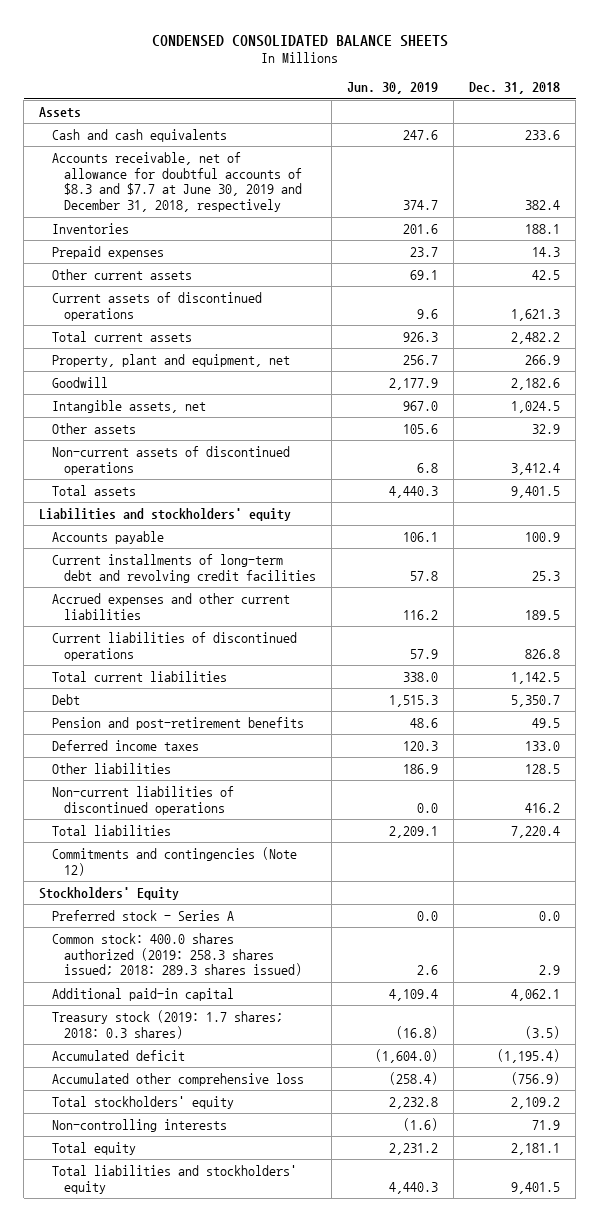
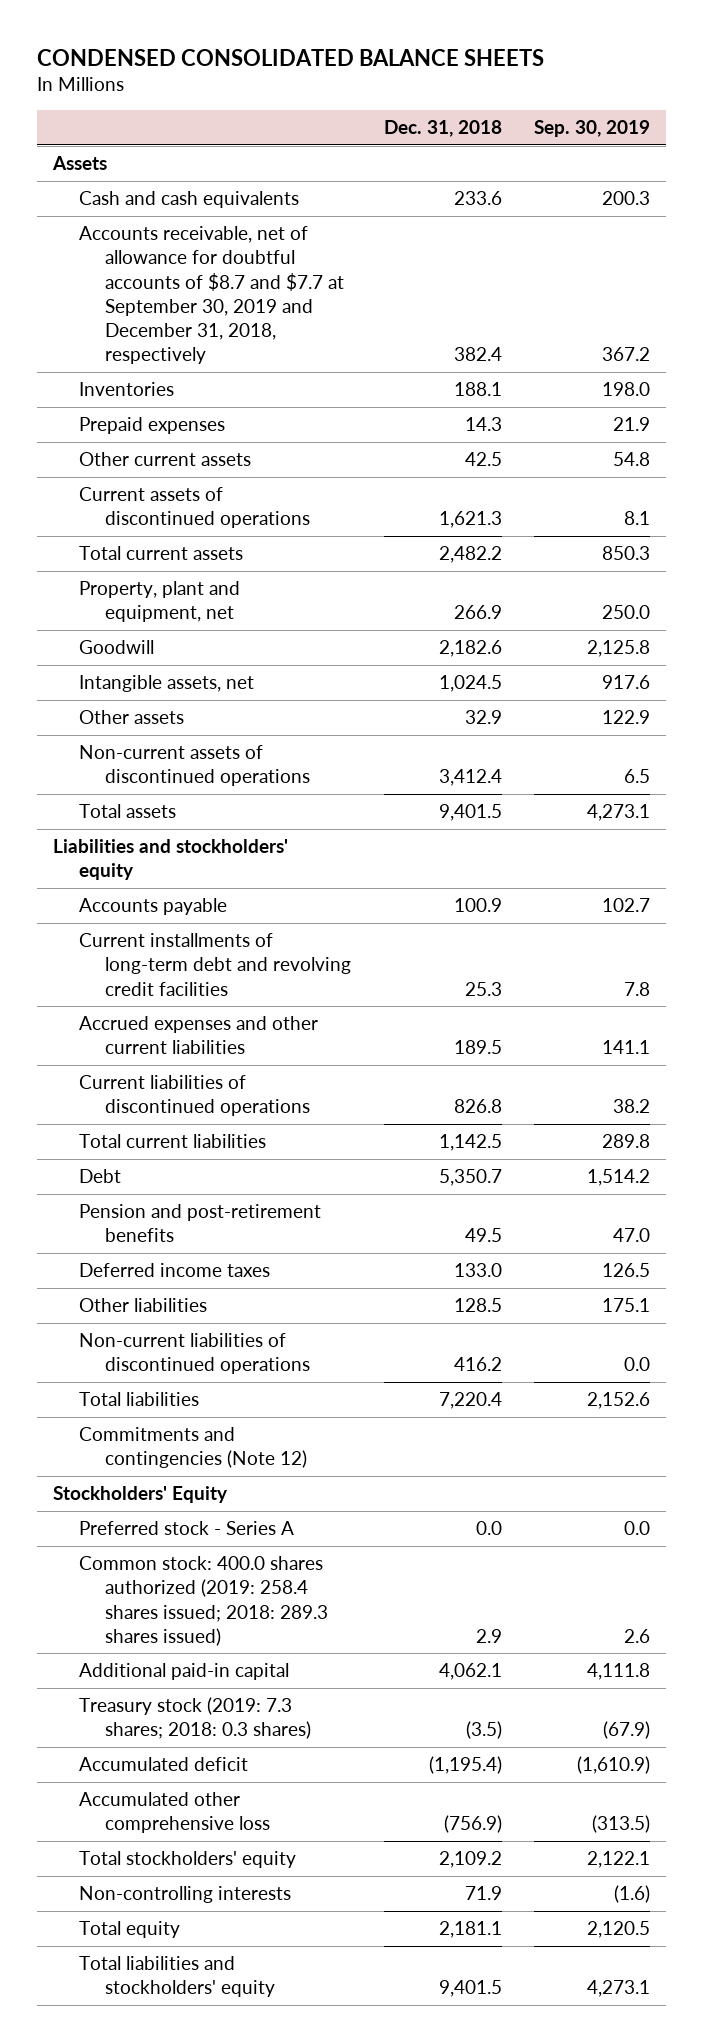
- | Jun. 30, 2019 | Dec. 31, 2018
+ | Dec. 31, 2018 | Sep. 30, 2019
- Accounts receivable, net of allowance for doubtful accounts of $8.3 and $7.7 at June 30, 2019 and December 31, 2018, respectively | 374.7 | 382.4
+ Accounts receivable, net of allowance for doubtful accounts of $8.7 and $7.7 at September 30, 2019 and December 31, 2018, respectively | 382.4 | 367.2
- Common stock: 400.0 shares authorized (2019: 258.3 shares issued; 2018: 289.3 shares issued) | 2.6 | 2.9
+ Common stock: 400.0 shares authorized (2019: 258.4 shares issued; 2018: 289.3 shares issued) | 2.9 | 2.6
- Treasury stock (2019: 1.7 shares; 2018: 0.3 shares) | (16.8) | (3.5)
+ Treasury stock (2019: 7.3 shares; 2018: 0.3 shares) | (3.5) | (67.9)

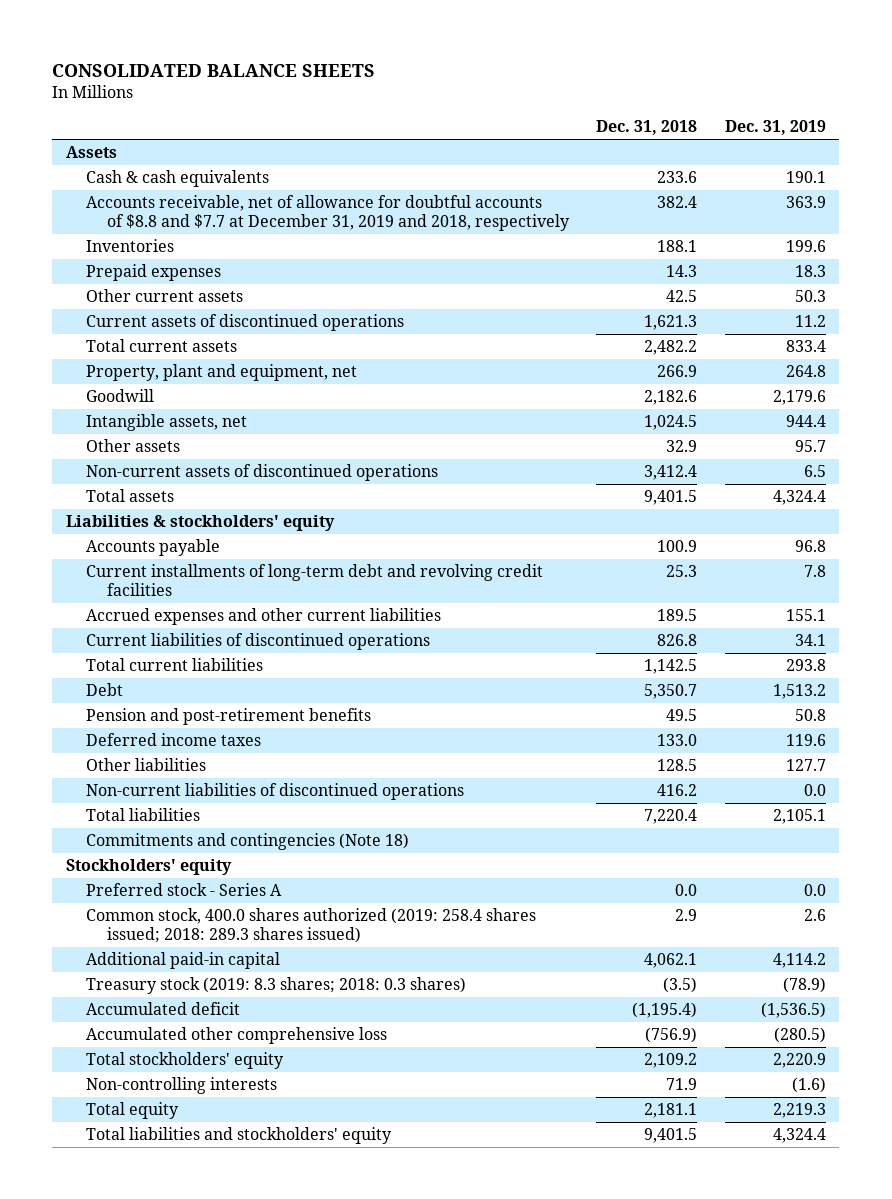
- CONDENSED CONSOLIDATED BALANCE SHEETS
+ CONSOLIDATED BALANCE SHEETS
- | Dec. 31, 2018 | Sep. 30, 2019
+ | Dec. 31, 2018 | Dec. 31, 2019
- Cash and cash equivalents | 233.6 | 200.3
- Accounts receivable, net of allowance for doubtful accounts of $8.7 and $7.7 at September 30, 2019 and December 31, 2018, respectively | 382.4 | 367.2
+ Cash & cash equivalents | 233.6 | 190.1
+ Accounts receivable, net of allowance for doubtful accounts of $8.8 and $7.7 at December 31, 2019 and 2018, respectively | 382.4 | 363.9
- Liabilities and stockholders' equity
+ Liabilities & stockholders' equity
- Commitments and contingencies (Note 12)
- Stockholders' Equity
+ Commitments and contingencies (Note 18)
+ Stockholders' equity
- Common stock: 400.0 shares authorized (2019: 258.4 shares issued; 2018: 289.3 shares issued) | 2.9 | 2.6
+ Common stock, 400.0 shares authorized (2019: 258.4 shares issued; 2018: 289.3 shares issued) | 2.9 | 2.6
- Treasury stock (2019: 7.3 shares; 2018: 0.3 shares) | (3.5) | (67.9)
+ Treasury stock (2019: 8.3 shares; 2018: 0.3 shares) | (3.5) | (78.9)

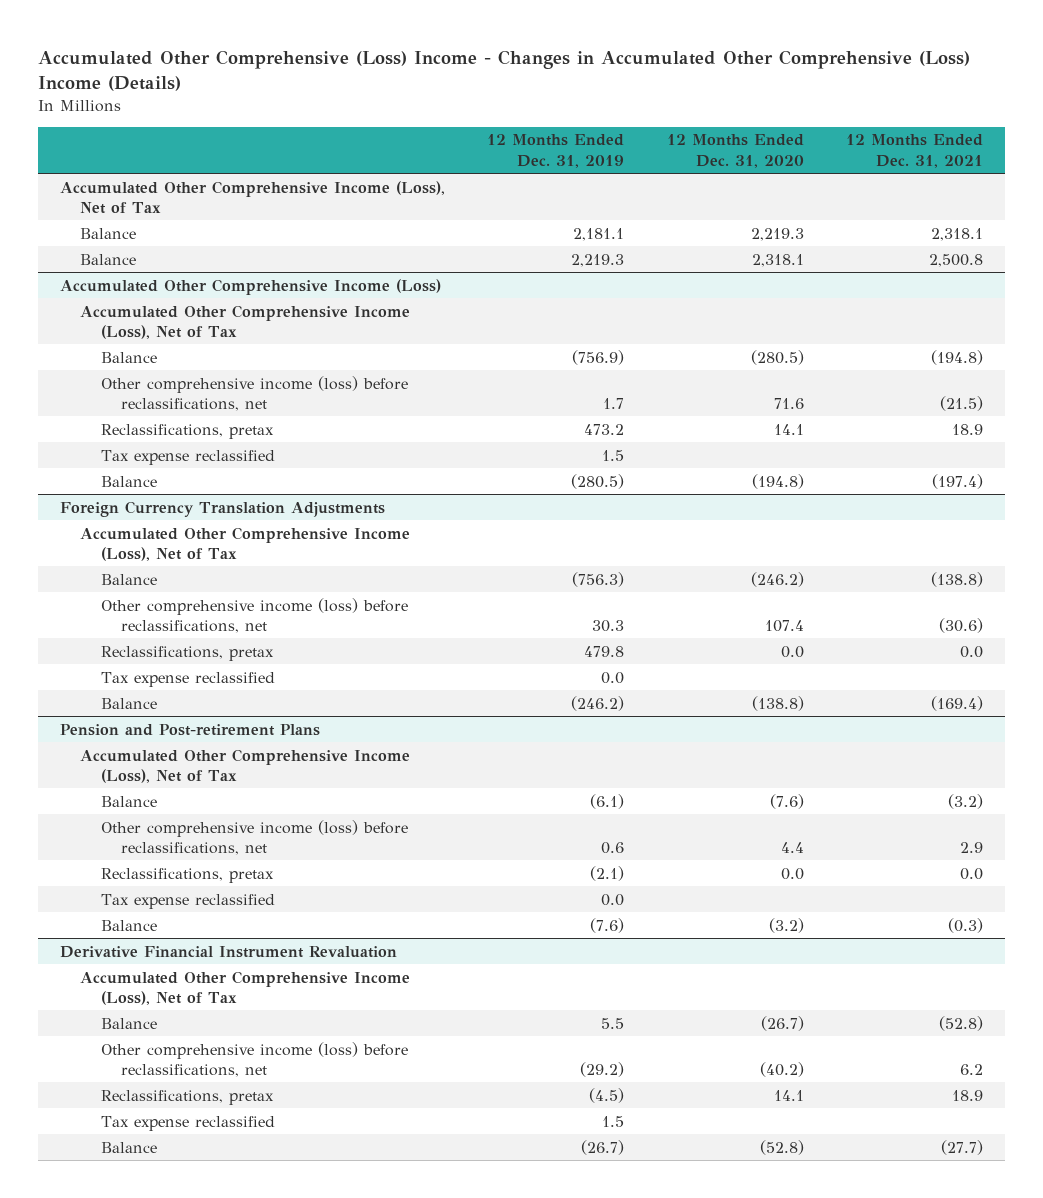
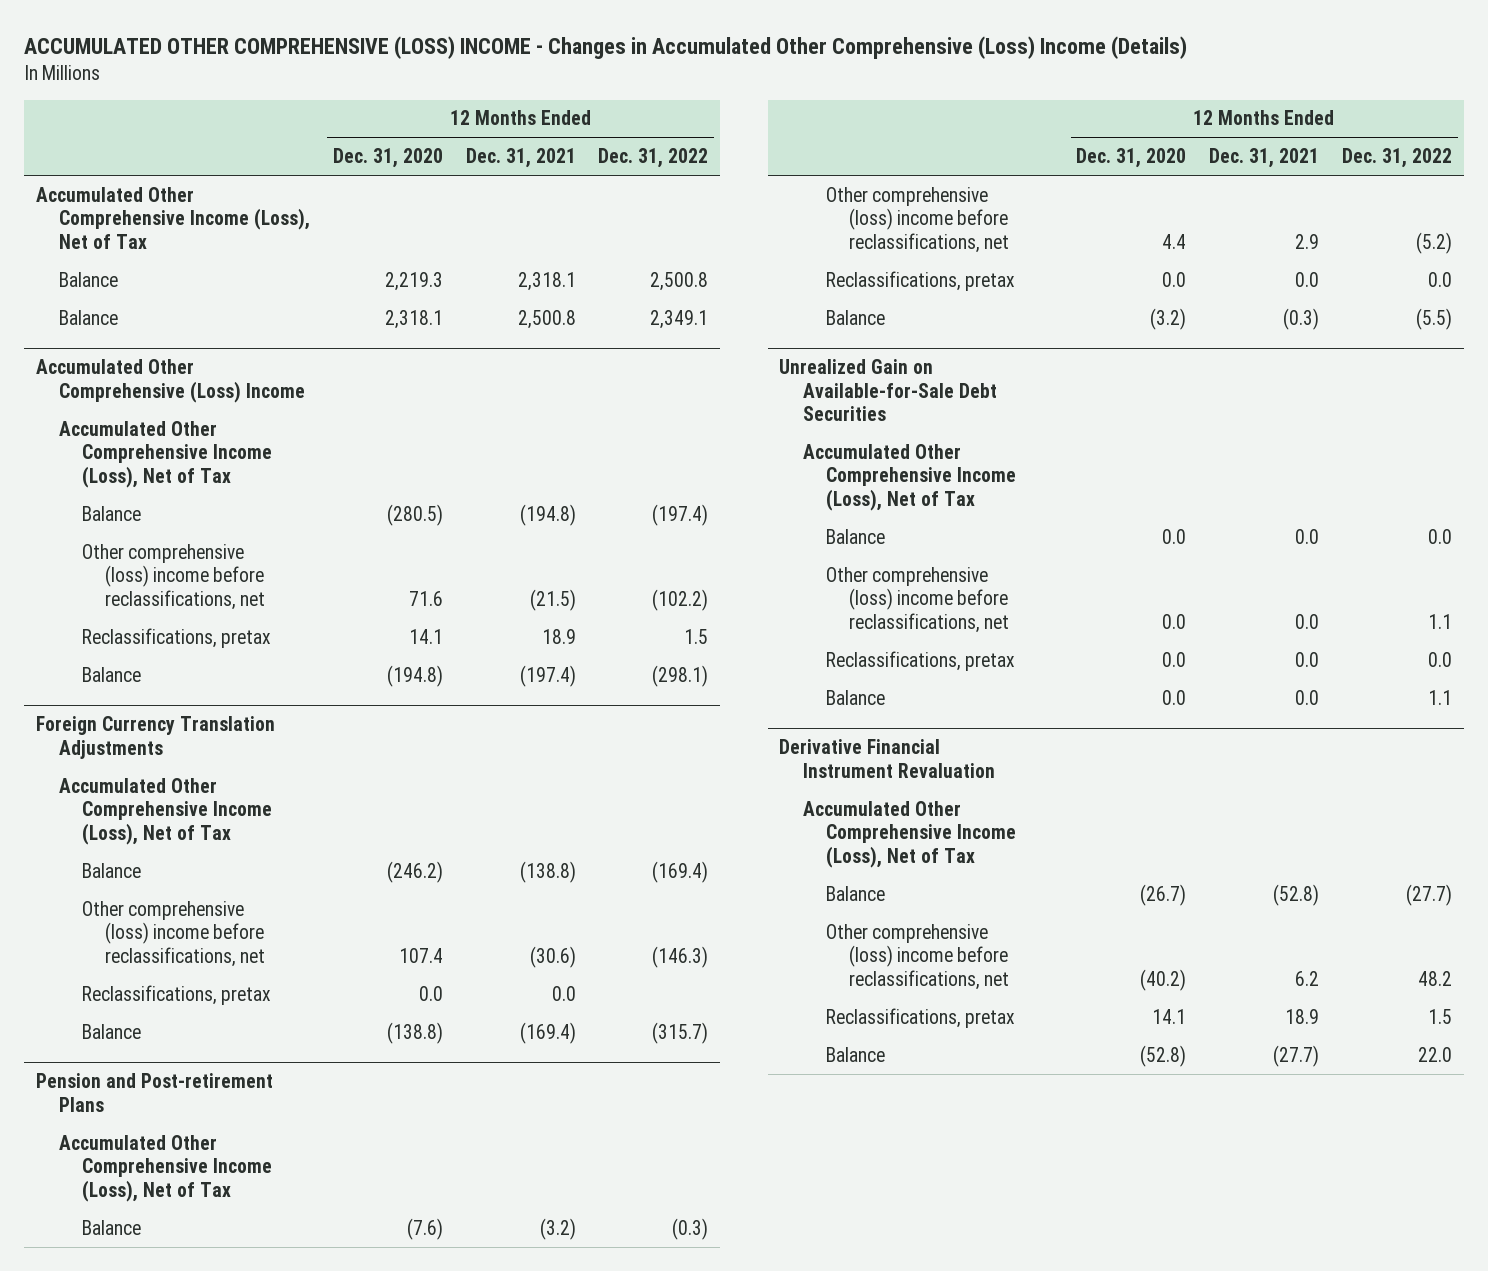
- Accumulated Other Comprehensive (Loss) Income - Changes in Accumulated Other Comprehensive (Loss) Income (Details)
+ ACCUMULATED OTHER COMPREHENSIVE (LOSS) INCOME - Changes in Accumulated Other Comprehensive (Loss) Income (Details)
- | 12 Months Ended Dec. 31, 2019 | 12 Months Ended Dec. 31, 2020 | 12 Months Ended Dec. 31, 2021
+ | 12 Months Ended Dec. 31, 2020 | 12 Months Ended Dec. 31, 2021 | 12 Months Ended Dec. 31, 2022
- Accumulated Other Comprehensive Income (Loss)
+ Accumulated Other Comprehensive (Loss) Income
- Other comprehensive income (loss) before reclassifications, net | 1.7 | 71.6 | (21.5)
+ Other comprehensive (loss) income before reclassifications, net | 71.6 | (21.5) | (102.2)
- Tax expense reclassified | 1.5 | |
@ Foreign Currency Translation Adjustments
- Other comprehensive income (loss) before reclassifications, net | 30.3 | 107.4 | (30.6)
+ Other comprehensive (loss) income before reclassifications, net | 107.4 | (30.6) | (146.3)
- Tax expense reclassified | 0.0 | |
@ Pension and Post-retirement Plans
- Other comprehensive income (loss) before reclassifications, net | 0.6 | 4.4 | 2.9
+ Other comprehensive (loss) income before reclassifications, net | 4.4 | 2.9 | (5.2)
- Tax expense reclassified | 0.0 | |
+ Unrealized Gain on Available-for-Sale Debt Securities
+ Accumulated Other Comprehensive Income (Loss), Net of Tax
+ Balance | 0.0 | 0.0 | 0.0
+ Other comprehensive (loss) income before reclassifications, net | 0.0 | 0.0 | 1.1
+ Reclassifications, pretax | 0.0 | 0.0 | 0.0
+ Balance | 0.0 | 0.0 | 1.1
@ Derivative Financial Instrument Revaluation
- Other comprehensive income (loss) before reclassifications, net | (29.2) | (40.2) | 6.2
+ Other comprehensive (loss) income before reclassifications, net | (40.2) | 6.2 | 48.2
- Tax expense reclassified | 1.5 | |

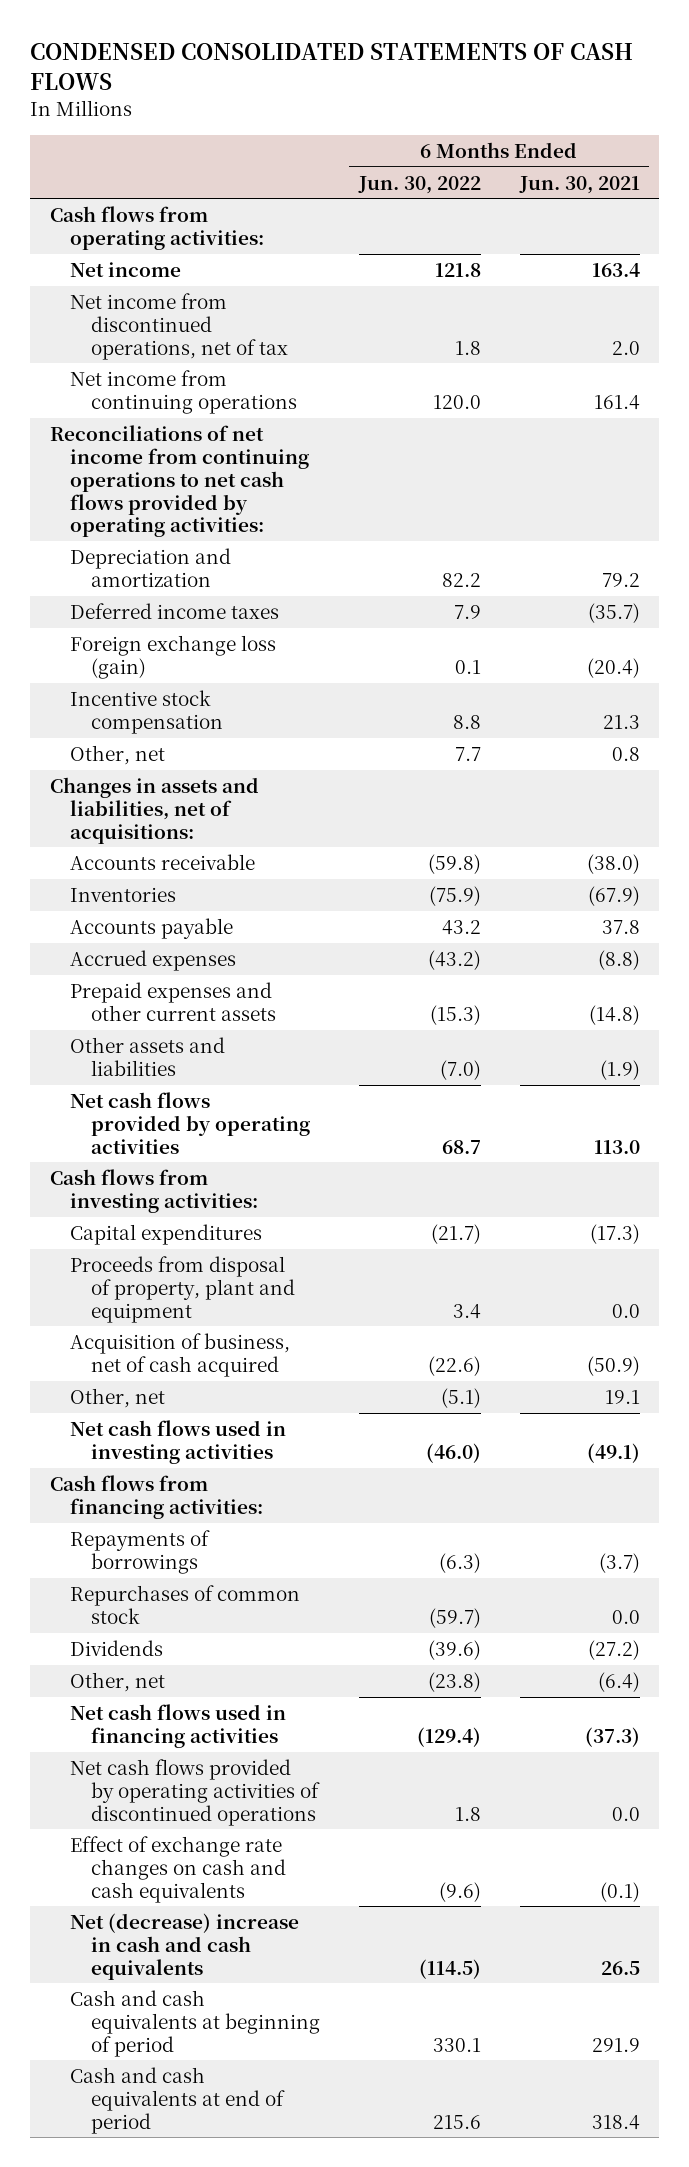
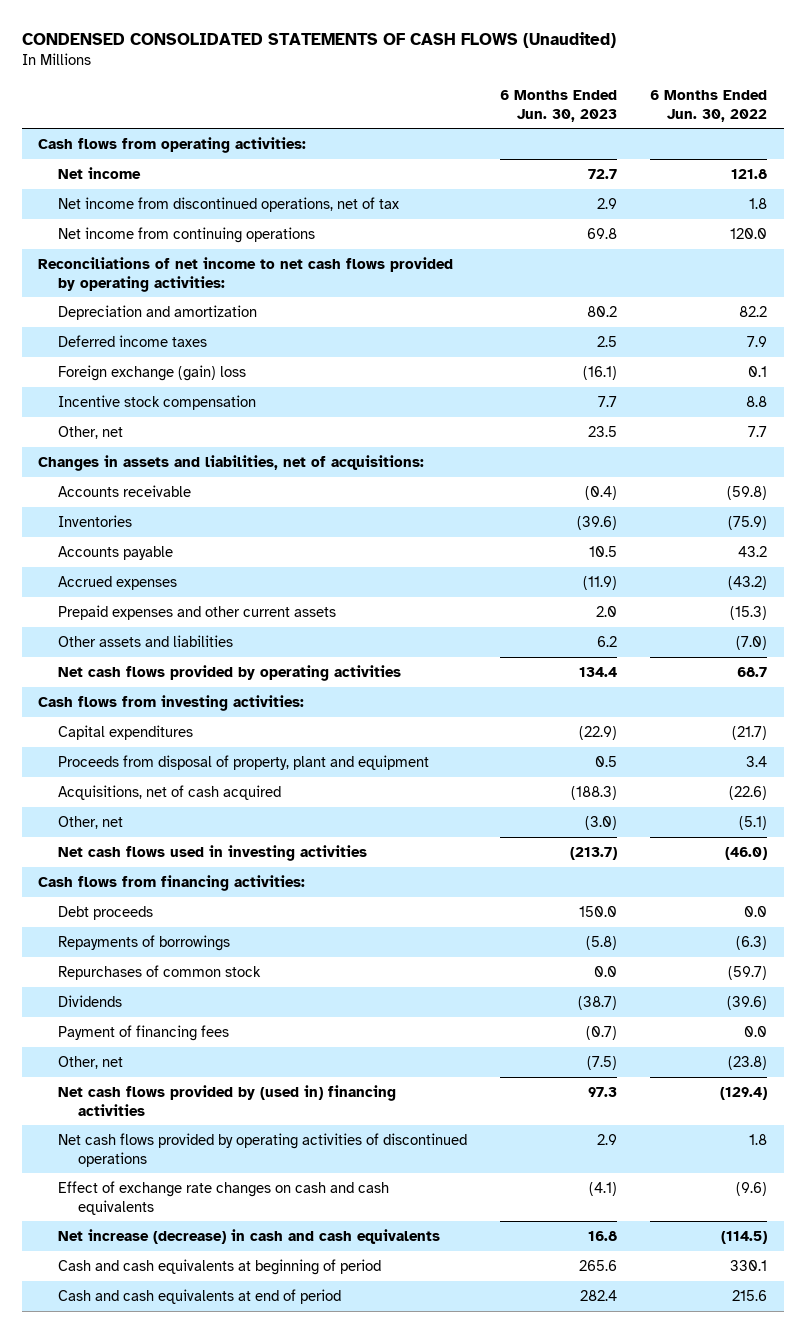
- CONDENSED CONSOLIDATED STATEMENTS OF CASH FLOWS
+ CONDENSED CONSOLIDATED STATEMENTS OF CASH FLOWS (Unaudited)
- | 6 Months Ended Jun. 30, 2022 | 6 Months Ended Jun. 30, 2021
+ | 6 Months Ended Jun. 30, 2023 | 6 Months Ended Jun. 30, 2022
- Reconciliations of net income from continuing operations to net cash flows provided by operating activities:
+ Reconciliations of net income to net cash flows provided by operating activities:
- Foreign exchange loss (gain) | 0.1 | (20.4)
+ Foreign exchange (gain) loss | (16.1) | 0.1
- Acquisition of business, net of cash acquired | (22.6) | (50.9)
+ Acquisitions, net of cash acquired | (188.3) | (22.6)
+ Debt proceeds | 150.0 | 0.0
+ Payment of financing fees | (0.7) | 0.0
- Net cash flows used in financing activities | (129.4) | (37.3)
+ Net cash flows provided by (used in) financing activities | 97.3 | (129.4)
- Net (decrease) increase in cash and cash equivalents | (114.5) | 26.5
+ Net increase (decrease) in cash and cash equivalents | 16.8 | (114.5)

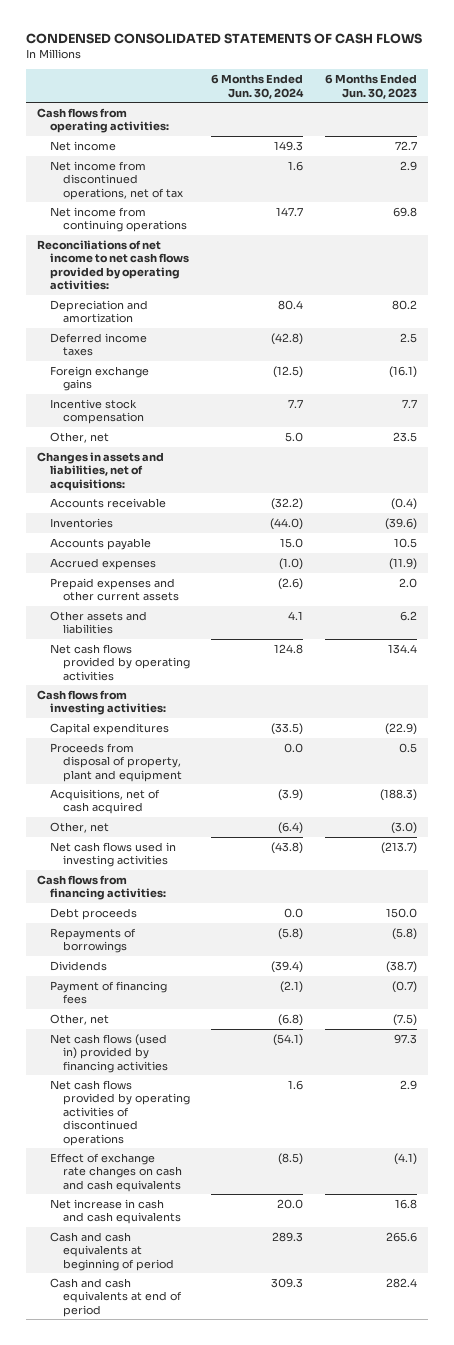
- CONDENSED CONSOLIDATED STATEMENTS OF CASH FLOWS (Unaudited)
+ CONDENSED CONSOLIDATED STATEMENTS OF CASH FLOWS
- | 6 Months Ended Jun. 30, 2023 | 6 Months Ended Jun. 30, 2022
+ | 6 Months Ended Jun. 30, 2024 | 6 Months Ended Jun. 30, 2023
- Foreign exchange (gain) loss | (16.1) | 0.1
+ Foreign exchange gains | (12.5) | (16.1)
- Repurchases of common stock | 0.0 | (59.7)
- Net cash flows provided by (used in) financing activities | 97.3 | (129.4)
+ Net cash flows (used in) provided by financing activities | (54.1) | 97.3
- Net increase (decrease) in cash and cash equivalents | 16.8 | (114.5)
+ Net increase in cash and cash equivalents | 20.0 | 16.8

